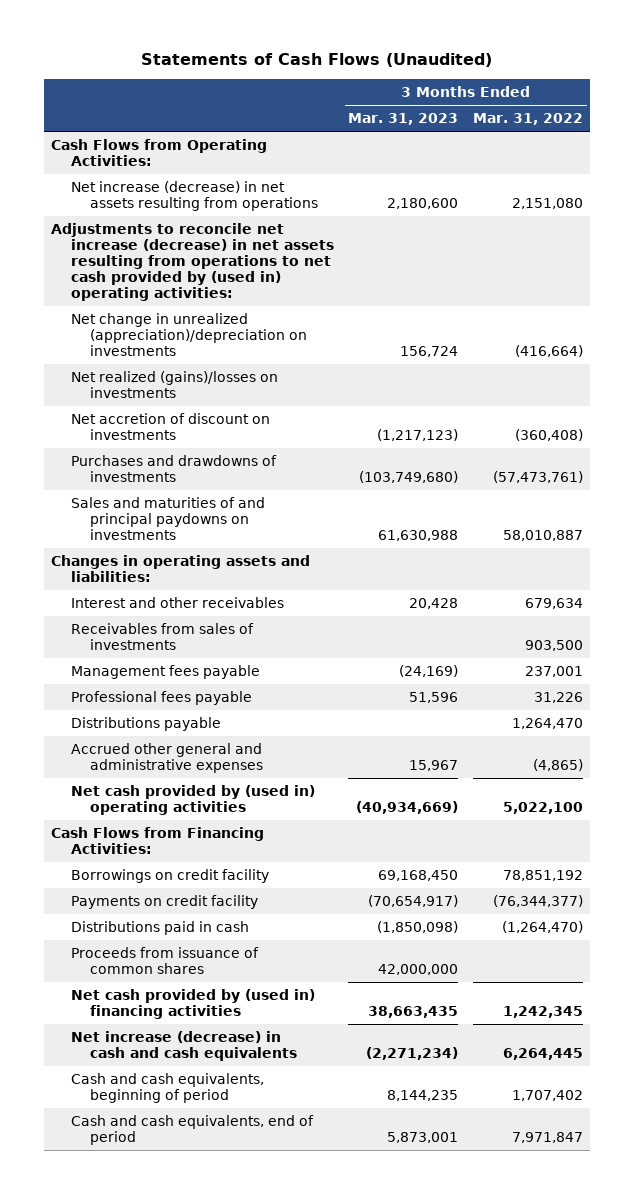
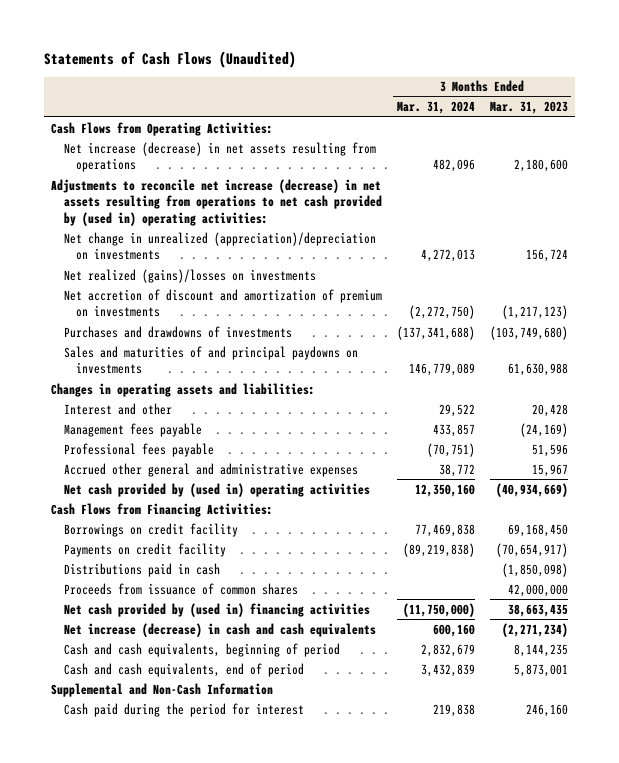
- | 3 Months Ended Mar. 31, 2023 | 3 Months Ended Mar. 31, 2022
+ | 3 Months Ended Mar. 31, 2024 | 3 Months Ended Mar. 31, 2023
- Net accretion of discount on investments | (1,217,123) | (360,408)
+ Net accretion of discount and amortization of premium on investments | (2,272,750) | (1,217,123)
- Interest and other receivables | 20,428 | 679,634
- Receivables from sales of investments | | 903,500
+ Interest and other | 29,522 | 20,428
- Distributions payable | | 1,264,470
+ Supplemental and Non-Cash Information
+ Cash paid during the period for interest | 219,838 | 246,160

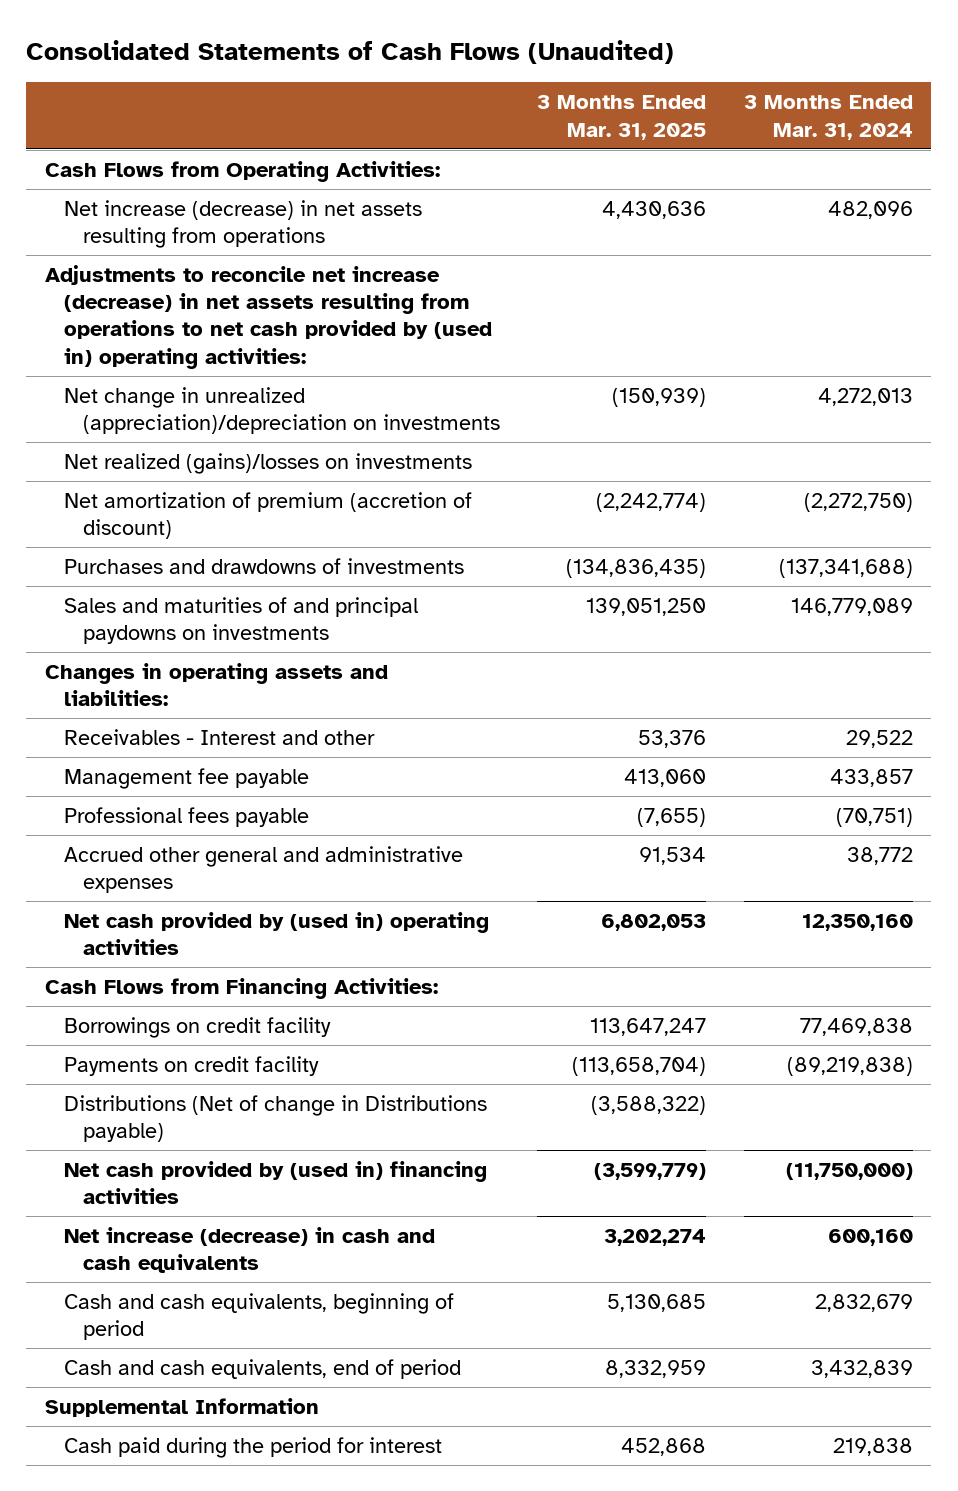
- Statements of Cash Flows (Unaudited)
+ Consolidated Statements of Cash Flows (Unaudited)
- | 3 Months Ended Mar. 31, 2024 | 3 Months Ended Mar. 31, 2023
+ | 3 Months Ended Mar. 31, 2025 | 3 Months Ended Mar. 31, 2024
- Net accretion of discount and amortization of premium on investments | (2,272,750) | (1,217,123)
+ Net amortization of premium (accretion of discount) | (2,242,774) | (2,272,750)
- Interest and other | 29,522 | 20,428
- Management fees payable | 433,857 | (24,169)
+ Receivables - Interest and other | 53,376 | 29,522
+ Management fee payable | 413,060 | 433,857
- Distributions paid in cash | | (1,850,098)
- Proceeds from issuance of common shares | | 42,000,000
+ Distributions (Net of change in Distributions payable) | (3,588,322) |
- Supplemental and Non-Cash Information
+ Supplemental Information

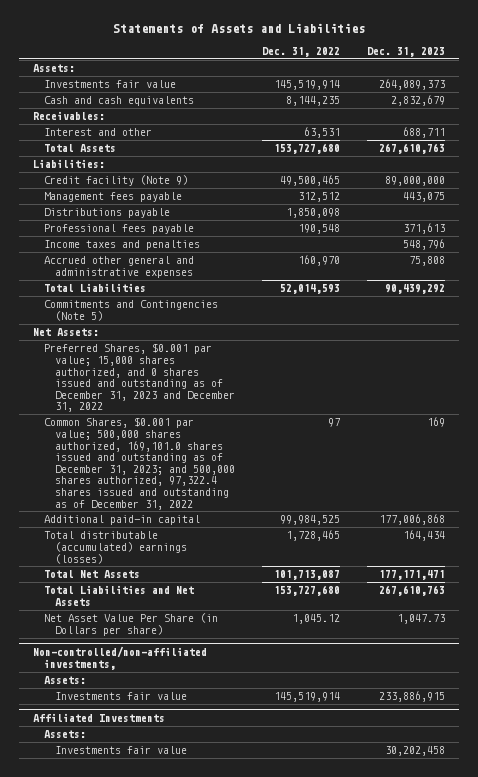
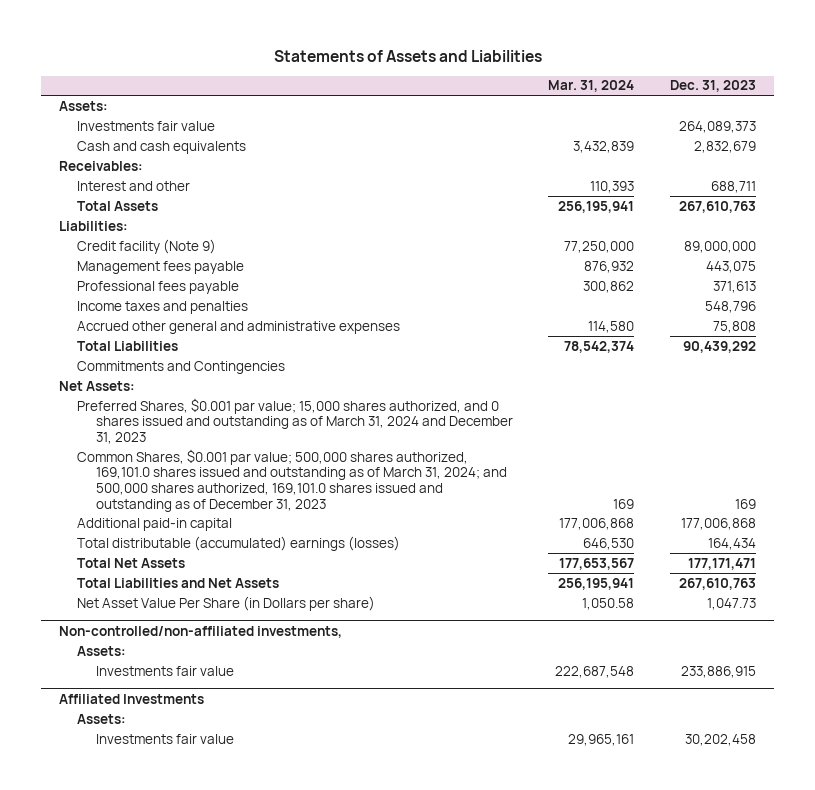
- | Dec. 31, 2022 | Dec. 31, 2023
+ | Mar. 31, 2024 | Dec. 31, 2023
- Distributions payable | 1,850,098 |
- Commitments and Contingencies (Note 5)
+ Commitments and Contingencies
- Preferred Shares, $0.001 par value; 15,000 shares authorized, and 0 shares issued and outstanding as of December 31, 2023 and December 31, 2022
- Common Shares, $0.001 par value; 500,000 shares authorized, 169,101.0 shares issued and outstanding as of December 31, 2023; and 500,000 shares authorized, 97,322.4 shares issued and outstanding as of December 31, 2022 | 97 | 169
+ Preferred Shares, $0.001 par value; 15,000 shares authorized, and 0 shares issued and outstanding as of March 31, 2024 and December 31, 2023
+ Common Shares, $0.001 par value; 500,000 shares authorized, 169,101.0 shares issued and outstanding as of March 31, 2024; and 500,000 shares authorized, 169,101.0 shares issued and outstanding as of December 31, 2023 | 169 | 169

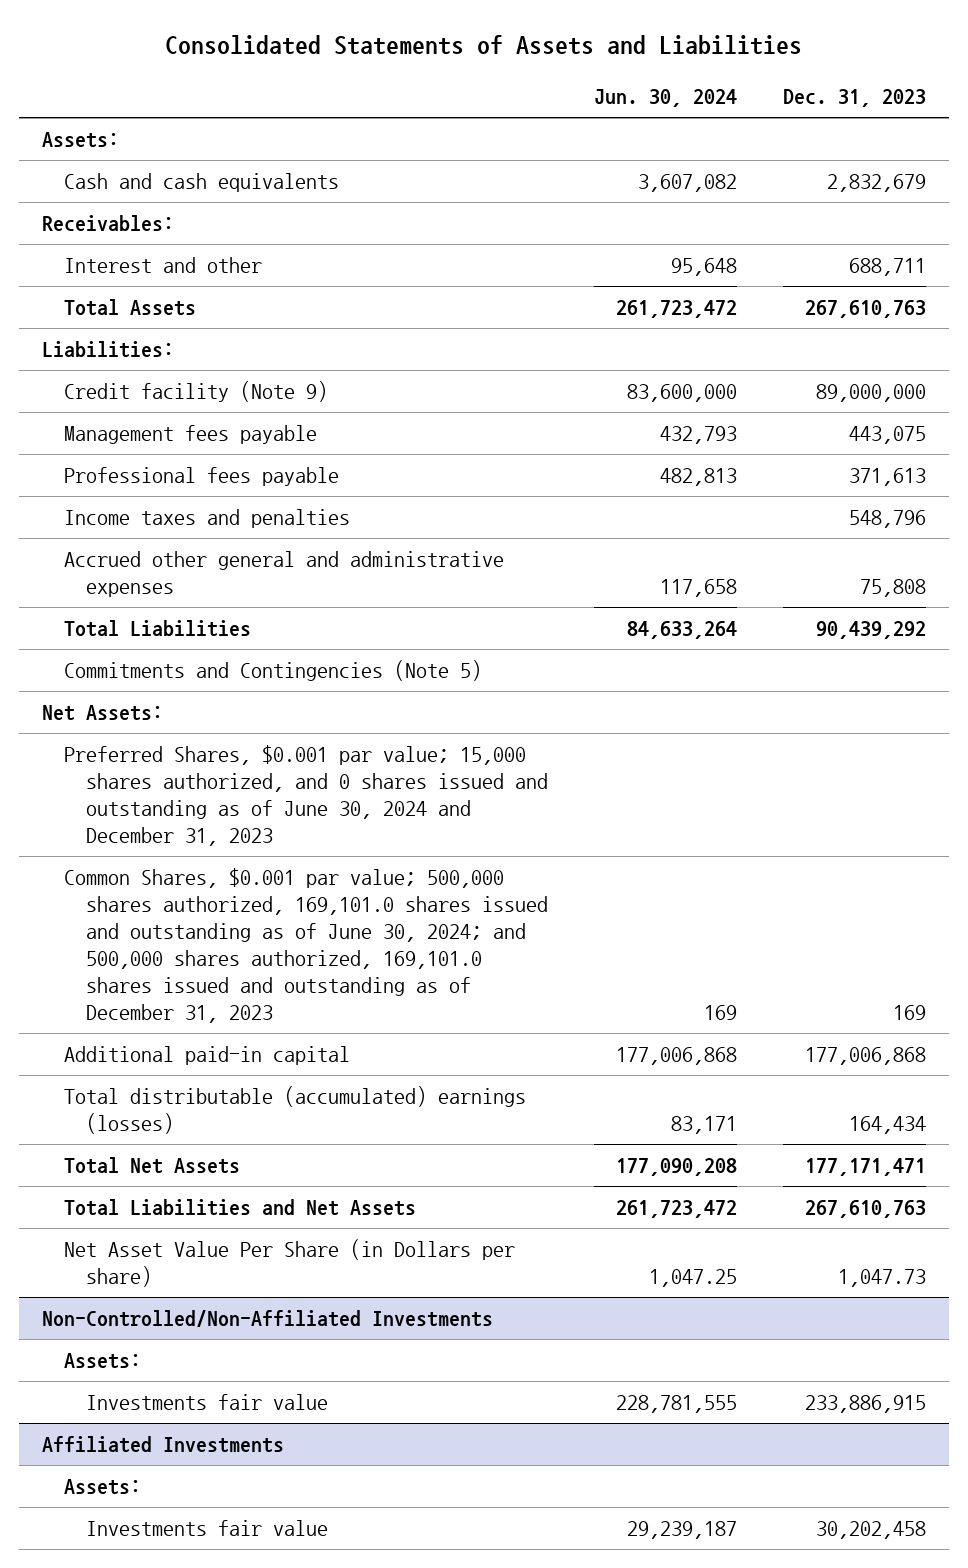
- Statements of Assets and Liabilities
+ Consolidated Statements of Assets and Liabilities
- | Mar. 31, 2024 | Dec. 31, 2023
+ | Jun. 30, 2024 | Dec. 31, 2023
- Investments fair value | | 264,089,373
- Commitments and Contingencies
+ Commitments and Contingencies (Note 5)
- Preferred Shares, $0.001 par value; 15,000 shares authorized, and 0 shares issued and outstanding as of March 31, 2024 and December 31, 2023
- Common Shares, $0.001 par value; 500,000 shares authorized, 169,101.0 shares issued and outstanding as of March 31, 2024; and 500,000 shares authorized, 169,101.0 shares issued and outstanding as of December 31, 2023 | 169 | 169
+ Preferred Shares, $0.001 par value; 15,000 shares authorized, and 0 shares issued and outstanding as of June 30, 2024 and December 31, 2023
+ Common Shares, $0.001 par value; 500,000 shares authorized, 169,101.0 shares issued and outstanding as of June 30, 2024; and 500,000 shares authorized, 169,101.0 shares issued and outstanding as of December 31, 2023 | 169 | 169
- Non-controlled/non-affiliated investments,
+ Non-Controlled/Non-Affiliated Investments

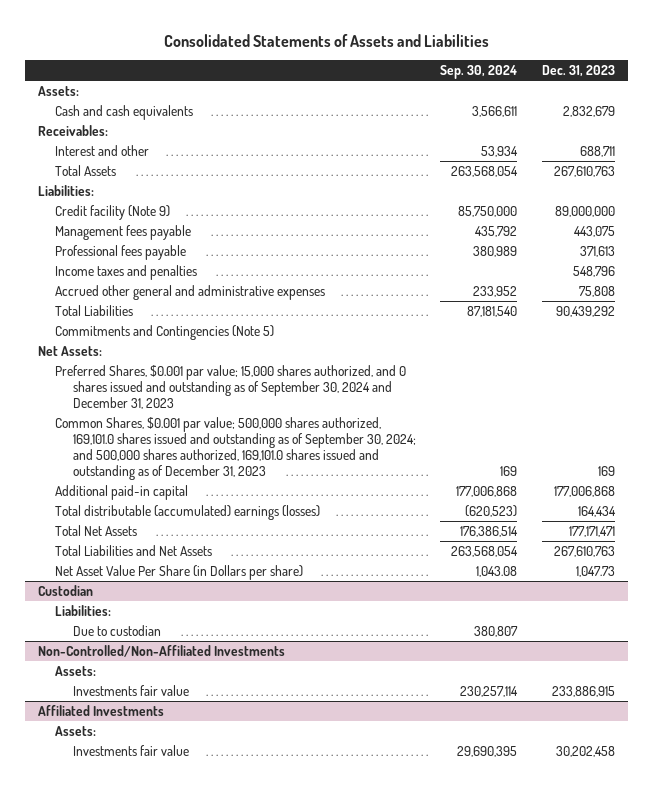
- | Jun. 30, 2024 | Dec. 31, 2023
+ | Sep. 30, 2024 | Dec. 31, 2023
- Preferred Shares, $0.001 par value; 15,000 shares authorized, and 0 shares issued and outstanding as of June 30, 2024 and December 31, 2023
- Common Shares, $0.001 par value; 500,000 shares authorized, 169,101.0 shares issued and outstanding as of June 30, 2024; and 500,000 shares authorized, 169,101.0 shares issued and outstanding as of December 31, 2023 | 169 | 169
+ Preferred Shares, $0.001 par value; 15,000 shares authorized, and 0 shares issued and outstanding as of September 30, 2024 and December 31, 2023
+ Common Shares, $0.001 par value; 500,000 shares authorized, 169,101.0 shares issued and outstanding as of September 30, 2024; and 500,000 shares authorized, 169,101.0 shares issued and outstanding as of December 31, 2023 | 169 | 169
+ Custodian
+ Liabilities:
+ Due to custodian | 380,807 |

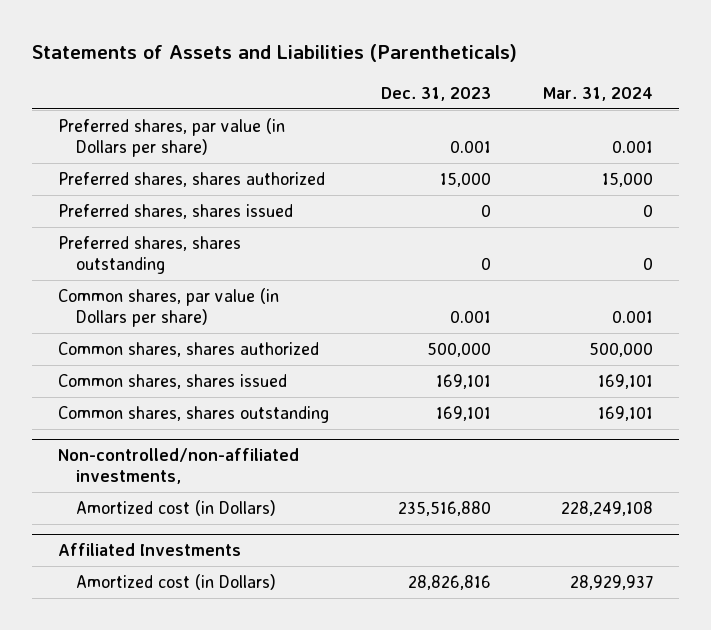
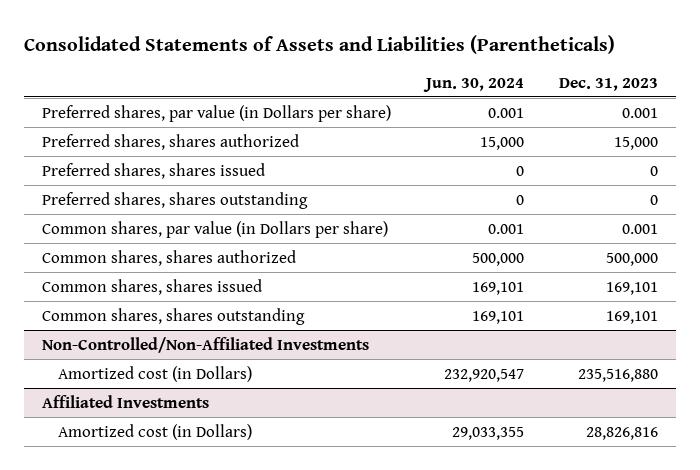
- Statements of Assets and Liabilities (Parentheticals)
+ Consolidated Statements of Assets and Liabilities (Parentheticals)
- | Dec. 31, 2023 | Mar. 31, 2024
+ | Jun. 30, 2024 | Dec. 31, 2023
- Non-controlled/non-affiliated investments,
+ Non-Controlled/Non-Affiliated Investments

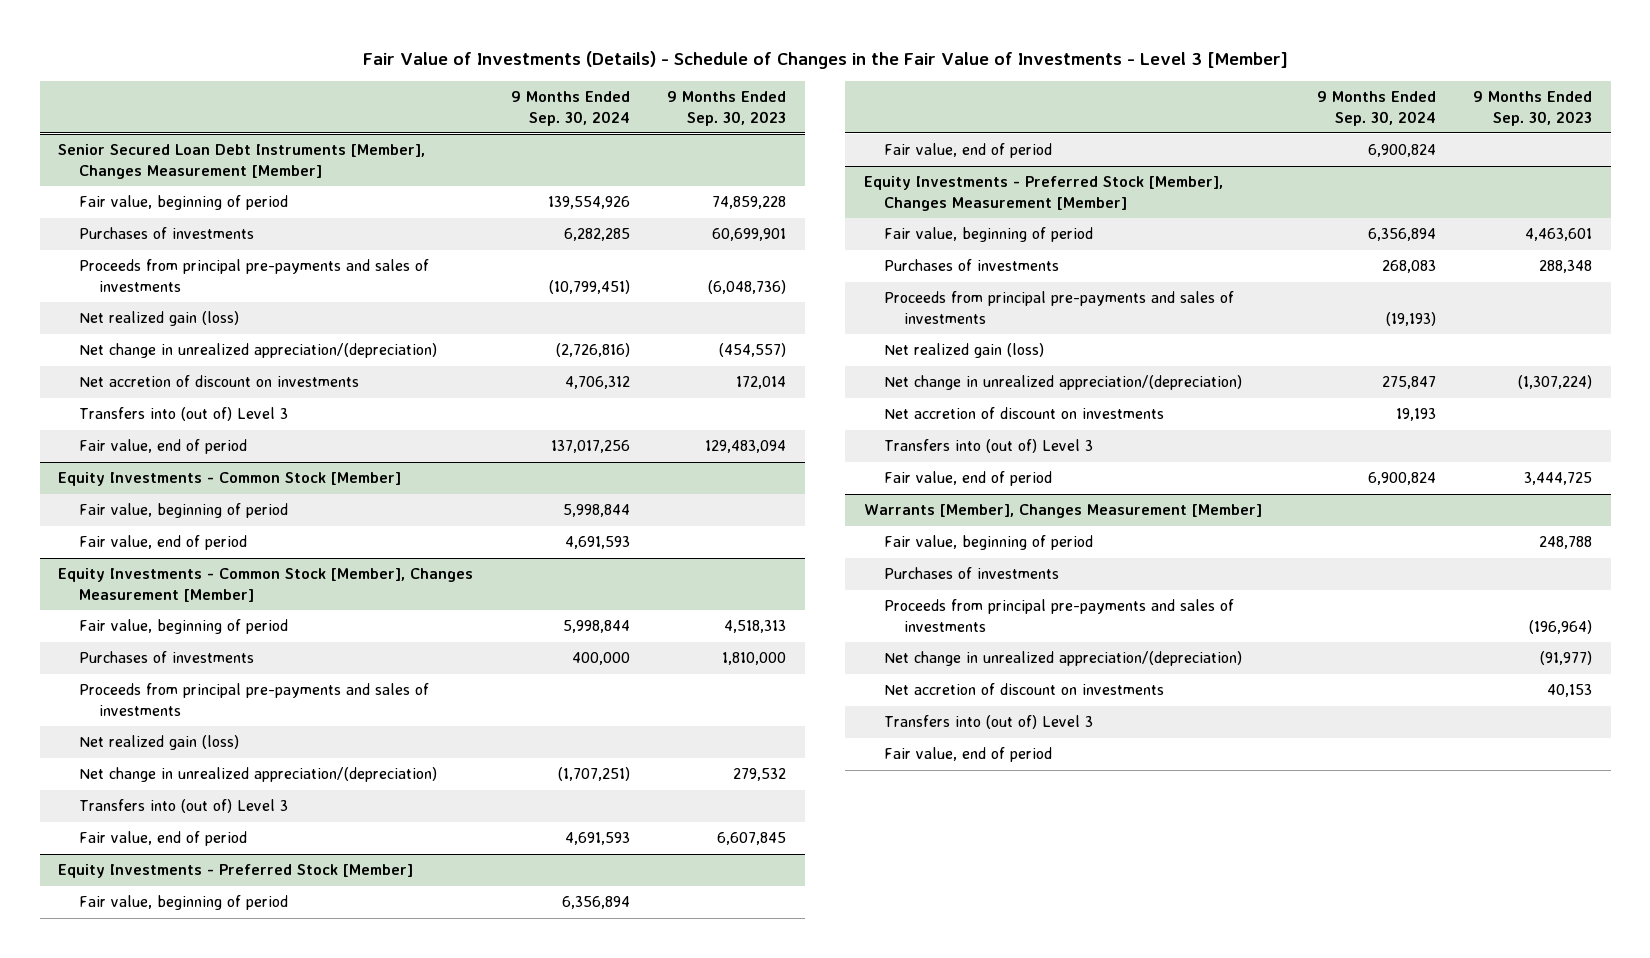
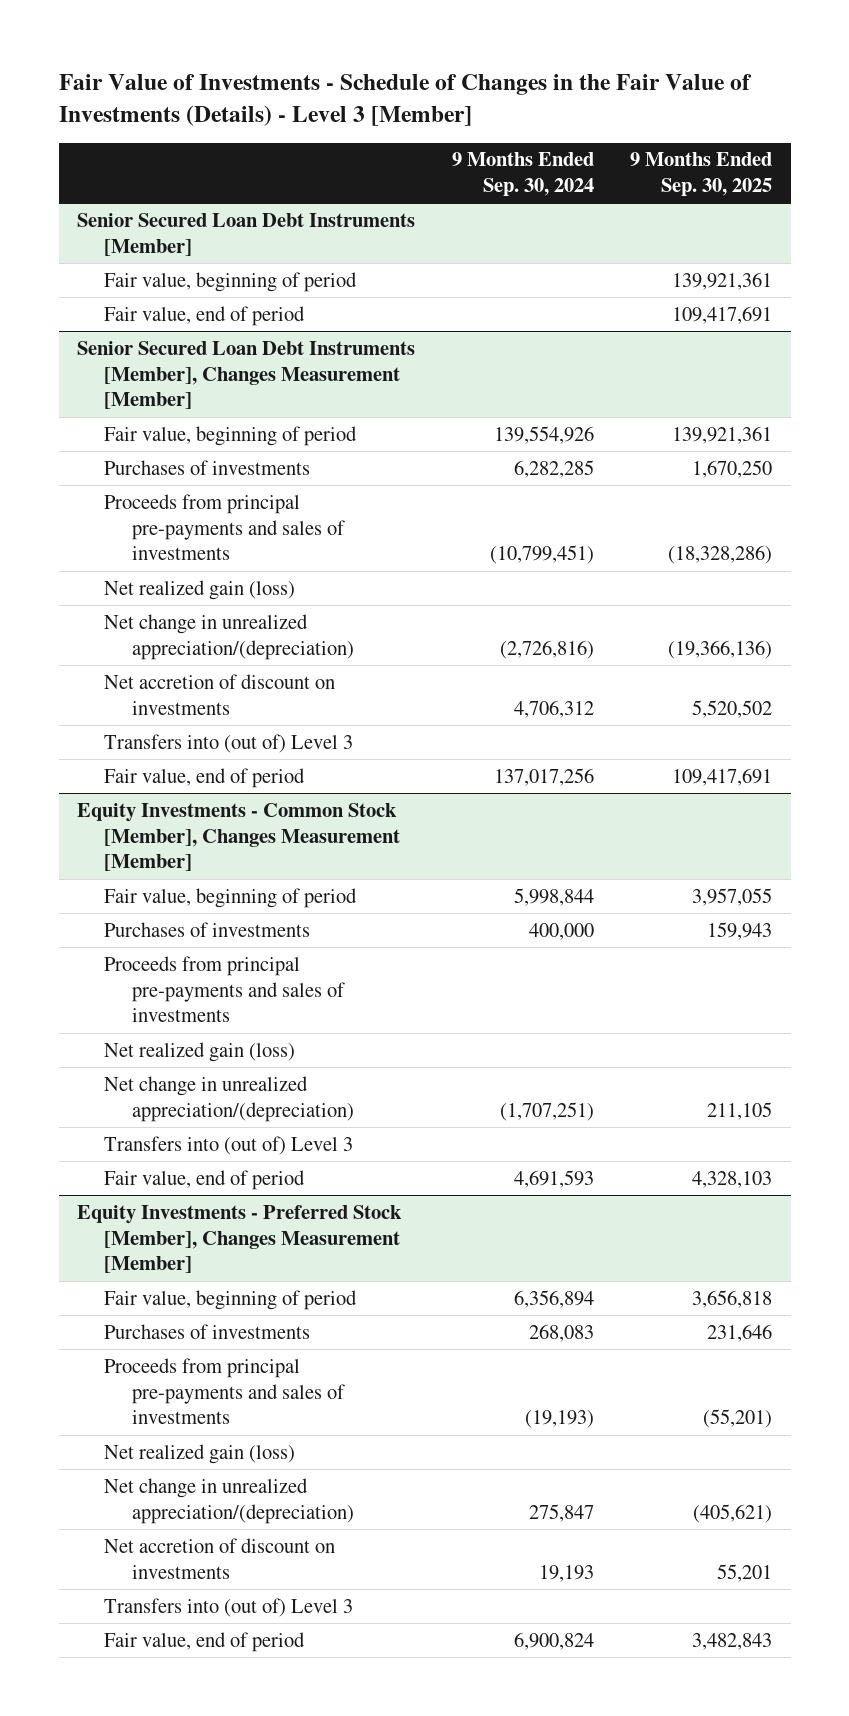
- Fair Value of Investments (Details) - Schedule of Changes in the Fair Value of Investments - Level 3 [Member]
+ Fair Value of Investments - Schedule of Changes in the Fair Value of Investments (Details) - Level 3 [Member]
- | 9 Months Ended Sep. 30, 2024 | 9 Months Ended Sep. 30, 2023
+ | 9 Months Ended Sep. 30, 2024 | 9 Months Ended Sep. 30, 2025
+ Senior Secured Loan Debt Instruments [Member]
+ Fair value, beginning of period | | 139,921,361
+ Fair value, end of period | | 109,417,691
- Equity Investments - Common Stock [Member]
- Fair value, beginning of period | 5,998,844 |
- Fair value, end of period | 4,691,593 |
- Equity Investments - Preferred Stock [Member]
- Fair value, beginning of period | 6,356,894 |
- Fair value, end of period | 6,900,824 |
- Warrants [Member], Changes Measurement [Member]
- Fair value, beginning of period | | 248,788
- Purchases of investments
- Proceeds from principal pre-payments and sales of investments | | (196,964)
- Net change in unrealized appreciation/(depreciation) | | (91,977)
- Net accretion of discount on investments | | 40,153
- Transfers into (out of) Level 3
- Fair value, end of period

